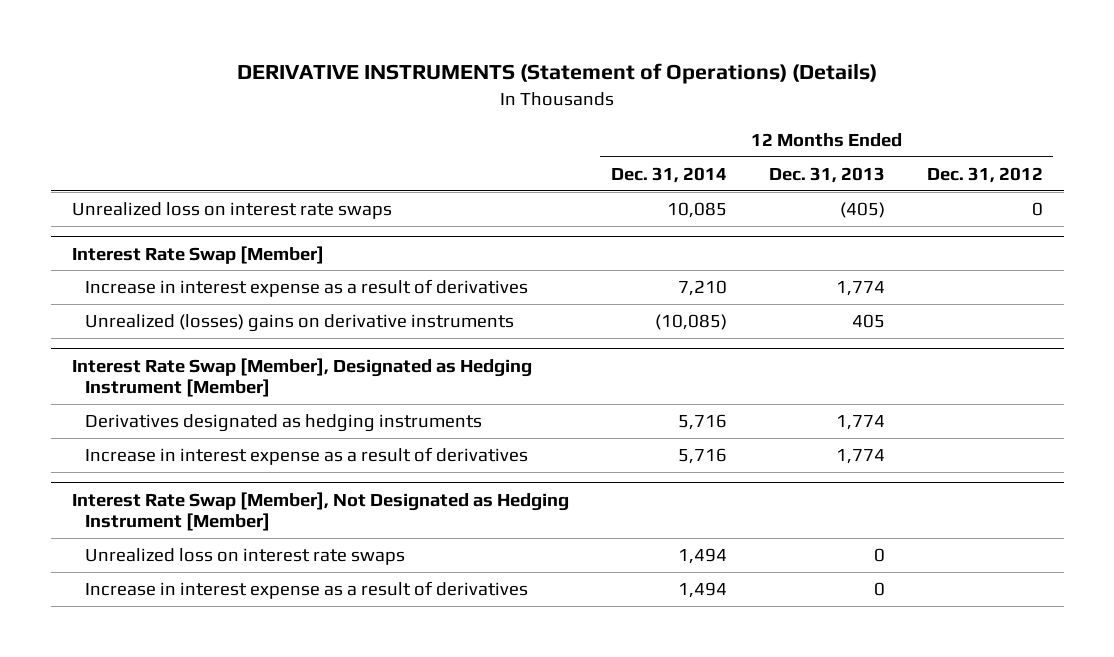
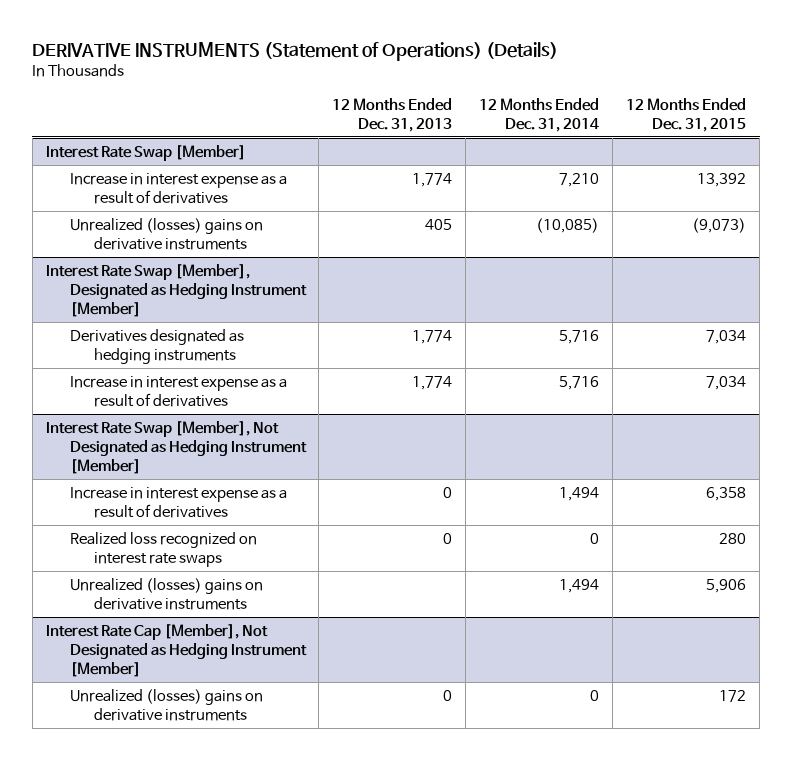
- | 12 Months Ended Dec. 31, 2014 | 12 Months Ended Dec. 31, 2013 | 12 Months Ended Dec. 31, 2012
+ | 12 Months Ended Dec. 31, 2013 | 12 Months Ended Dec. 31, 2014 | 12 Months Ended Dec. 31, 2015
- Unrealized loss on interest rate swaps | 10,085 | (405) | 0
@ Interest Rate Swap [Member], Not Designated as Hedging Instrument [Member]
- Unrealized loss on interest rate swaps | 1,494 | 0 |
+ Realized loss recognized on interest rate swaps | 0 | 0 | 280
+ Unrealized (losses) gains on derivative instruments | | 1,494 | 5,906
+ Interest Rate Cap [Member], Not Designated as Hedging Instrument [Member]
+ Unrealized (losses) gains on derivative instruments | 0 | 0 | 172

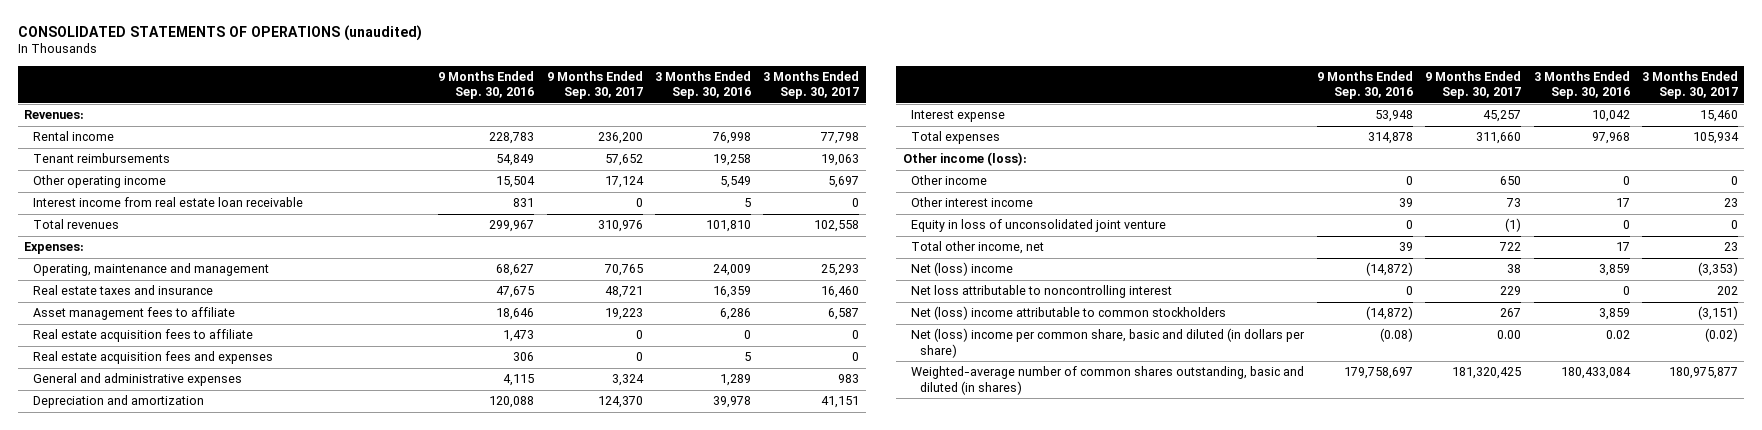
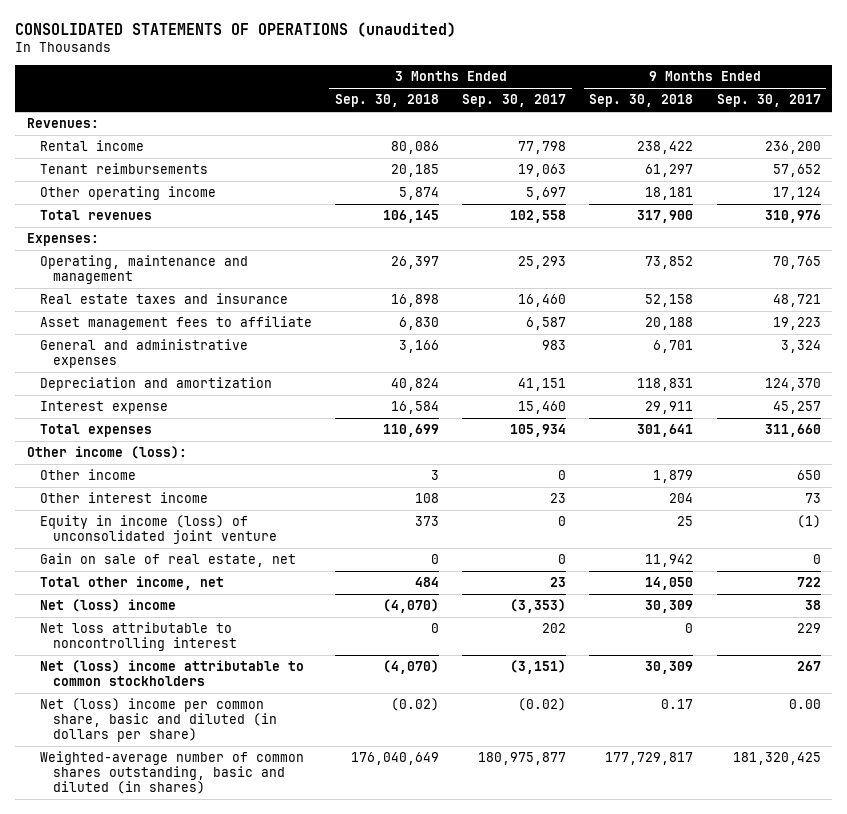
- | 9 Months Ended Sep. 30, 2016 | 9 Months Ended Sep. 30, 2017 | 3 Months Ended Sep. 30, 2016 | 3 Months Ended Sep. 30, 2017
+ | 3 Months Ended Sep. 30, 2018 | 3 Months Ended Sep. 30, 2017 | 9 Months Ended Sep. 30, 2018 | 9 Months Ended Sep. 30, 2017
- Interest income from real estate loan receivable | 831 | 0 | 5 | 0
- Real estate acquisition fees to affiliate | 1,473 | 0 | 0 | 0
- Real estate acquisition fees and expenses | 306 | 0 | 5 | 0
- Equity in loss of unconsolidated joint venture | 0 | (1) | 0 | 0
+ Equity in income (loss) of unconsolidated joint venture | 373 | 0 | 25 | (1)
+ Gain on sale of real estate, net | 0 | 0 | 11,942 | 0

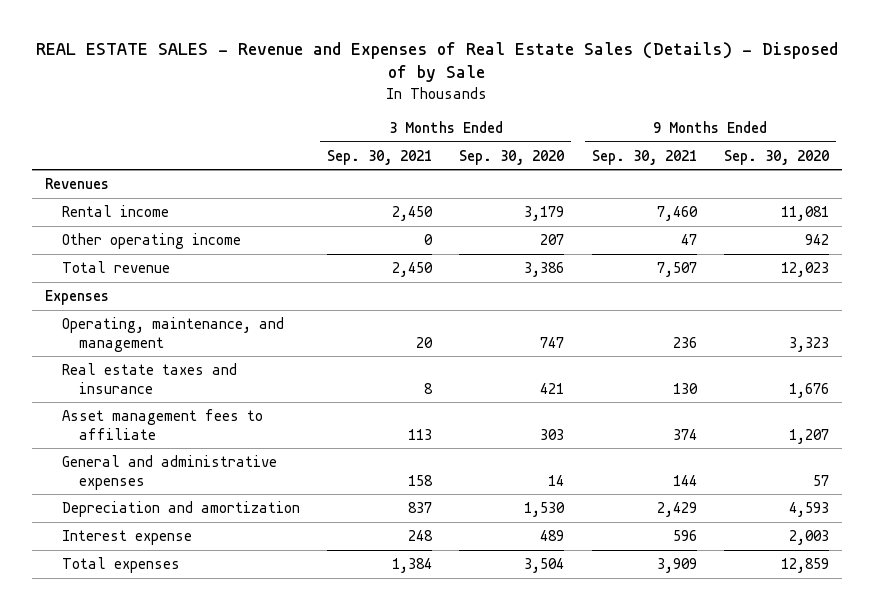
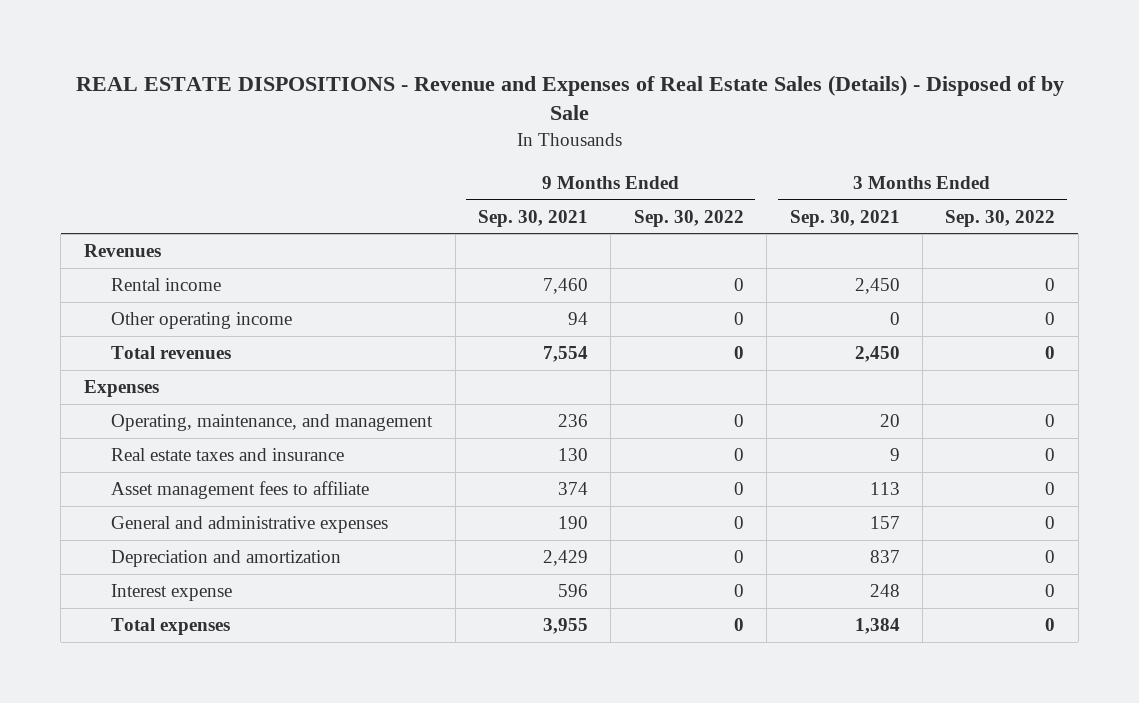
- REAL ESTATE SALES - Revenue and Expenses of Real Estate Sales (Details) - Disposed of by Sale
+ REAL ESTATE DISPOSITIONS - Revenue and Expenses of Real Estate Sales (Details) - Disposed of by Sale
- | 3 Months Ended Sep. 30, 2021 | 3 Months Ended Sep. 30, 2020 | 9 Months Ended Sep. 30, 2021 | 9 Months Ended Sep. 30, 2020
+ | 9 Months Ended Sep. 30, 2021 | 9 Months Ended Sep. 30, 2022 | 3 Months Ended Sep. 30, 2021 | 3 Months Ended Sep. 30, 2022
- Other operating income | 0 | 207 | 47 | 942
- Total revenue | 2,450 | 3,386 | 7,507 | 12,023
+ Other operating income | 94 | 0 | 0 | 0
+ Total revenues | 7,554 | 0 | 2,450 | 0
- Real estate taxes and insurance | 8 | 421 | 130 | 1,676
+ Real estate taxes and insurance | 130 | 0 | 9 | 0
- General and administrative expenses | 158 | 14 | 144 | 57
+ General and administrative expenses | 190 | 0 | 157 | 0
- Total expenses | 1,384 | 3,504 | 3,909 | 12,859
+ Total expenses | 3,955 | 0 | 1,384 | 0

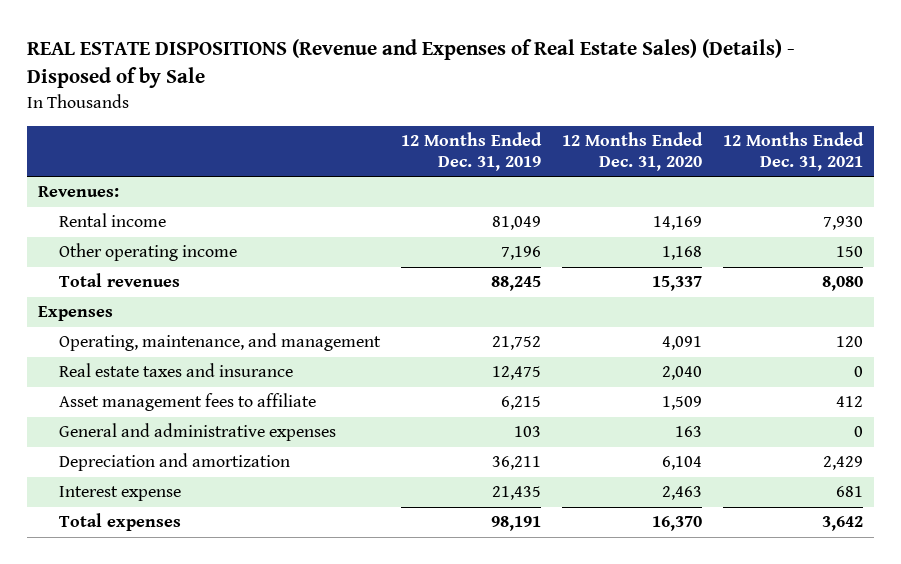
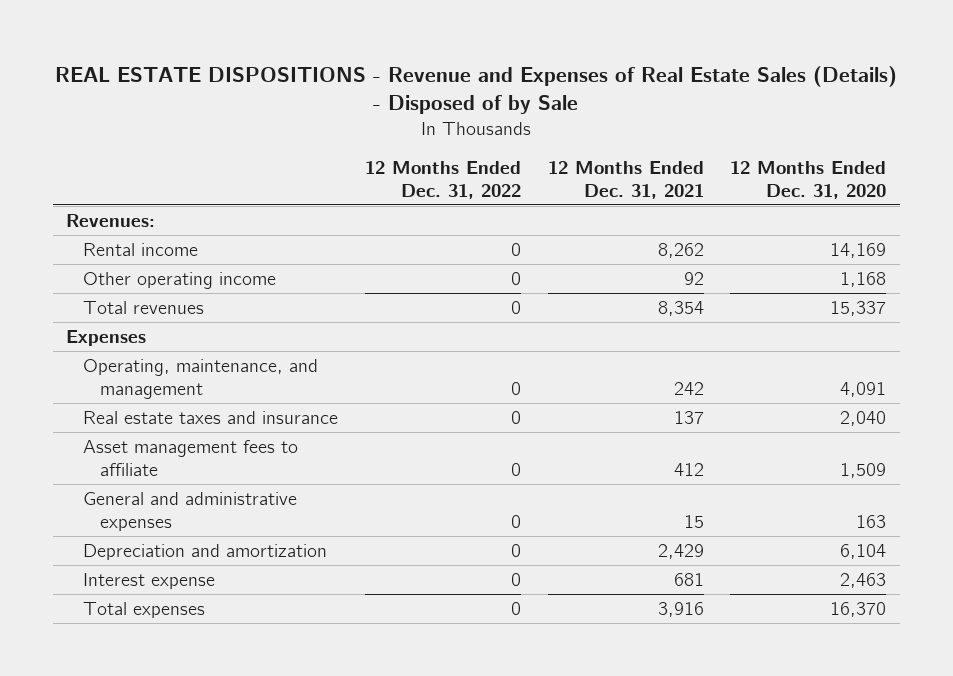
- REAL ESTATE DISPOSITIONS (Revenue and Expenses of Real Estate Sales) (Details) - Disposed of by Sale
+ REAL ESTATE DISPOSITIONS - Revenue and Expenses of Real Estate Sales (Details) - Disposed of by Sale
- | 12 Months Ended Dec. 31, 2019 | 12 Months Ended Dec. 31, 2020 | 12 Months Ended Dec. 31, 2021
+ | 12 Months Ended Dec. 31, 2022 | 12 Months Ended Dec. 31, 2021 | 12 Months Ended Dec. 31, 2020
- Rental income | 81,049 | 14,169 | 7,930
- Other operating income | 7,196 | 1,168 | 150
- Total revenues | 88,245 | 15,337 | 8,080
+ Rental income | 0 | 8,262 | 14,169
+ Other operating income | 0 | 92 | 1,168
+ Total revenues | 0 | 8,354 | 15,337
- Operating, maintenance, and management | 21,752 | 4,091 | 120
- Real estate taxes and insurance | 12,475 | 2,040 | 0
+ Operating, maintenance, and management | 0 | 242 | 4,091
+ Real estate taxes and insurance | 0 | 137 | 2,040
- General and administrative expenses | 103 | 163 | 0
+ General and administrative expenses | 0 | 15 | 163
- Total expenses | 98,191 | 16,370 | 3,642
+ Total expenses | 0 | 3,916 | 16,370

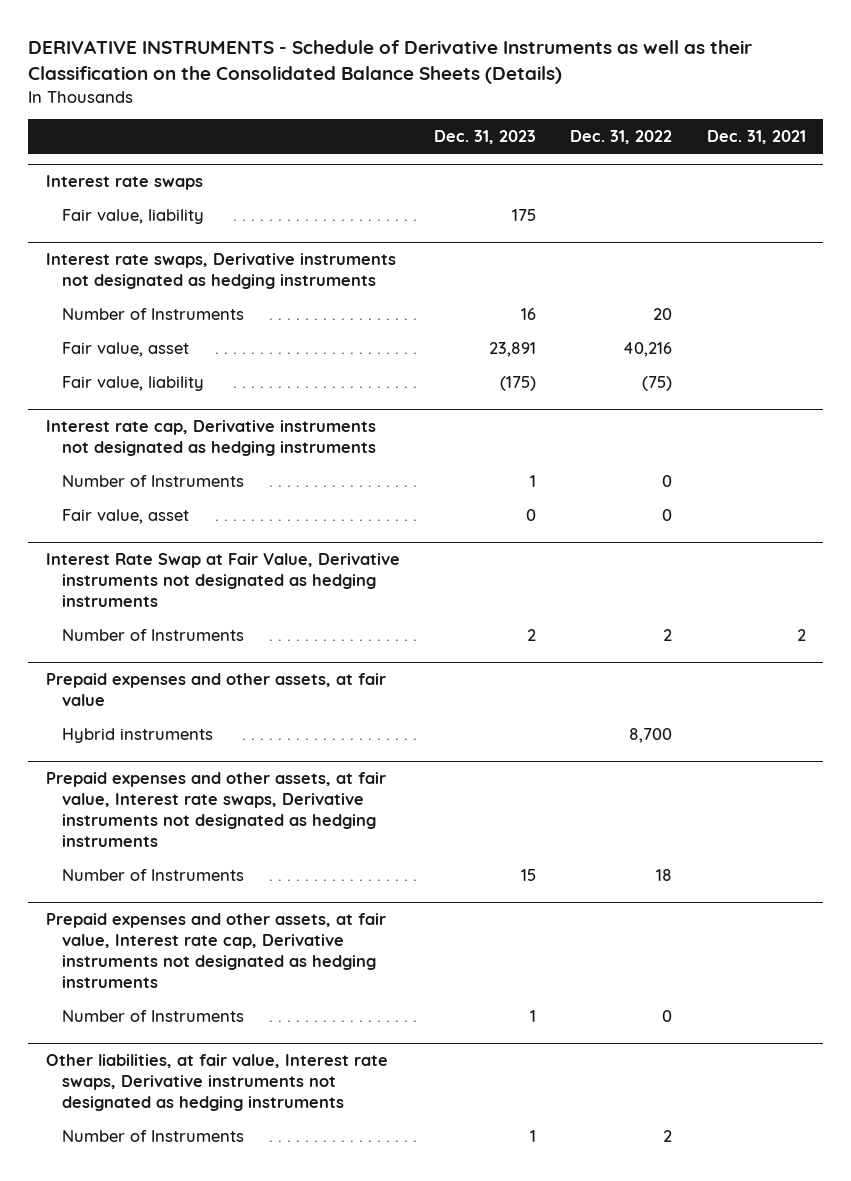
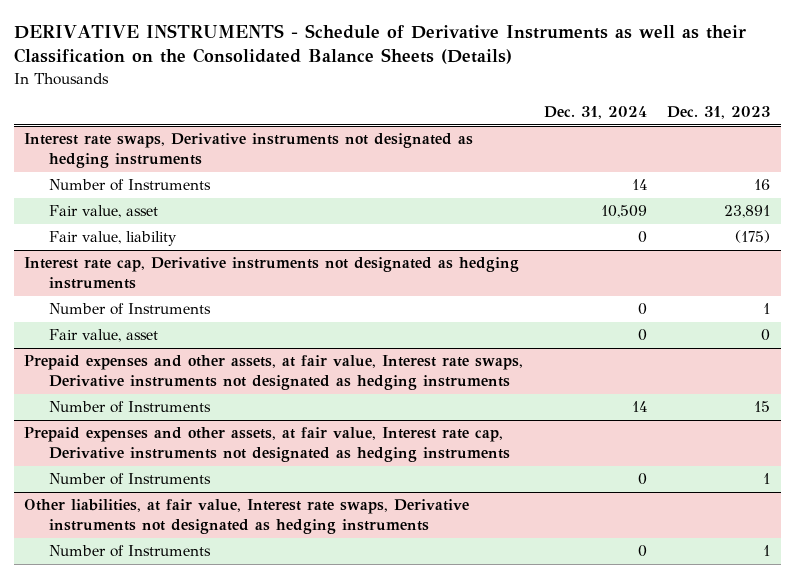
- | Dec. 31, 2023 | Dec. 31, 2022 | Dec. 31, 2021
+ | Dec. 31, 2024 | Dec. 31, 2023
- Interest rate swaps
- Fair value, liability | 175 | |
- Interest Rate Swap at Fair Value, Derivative instruments not designated as hedging instruments
- Number of Instruments | 2 | 2 | 2
- Prepaid expenses and other assets, at fair value
- Hybrid instruments | | 8,700 |

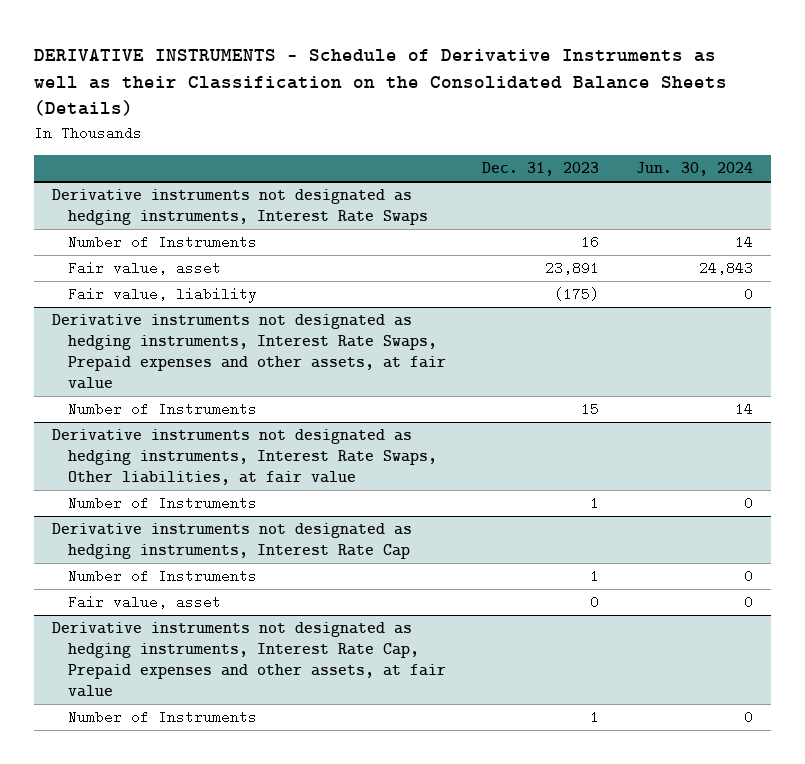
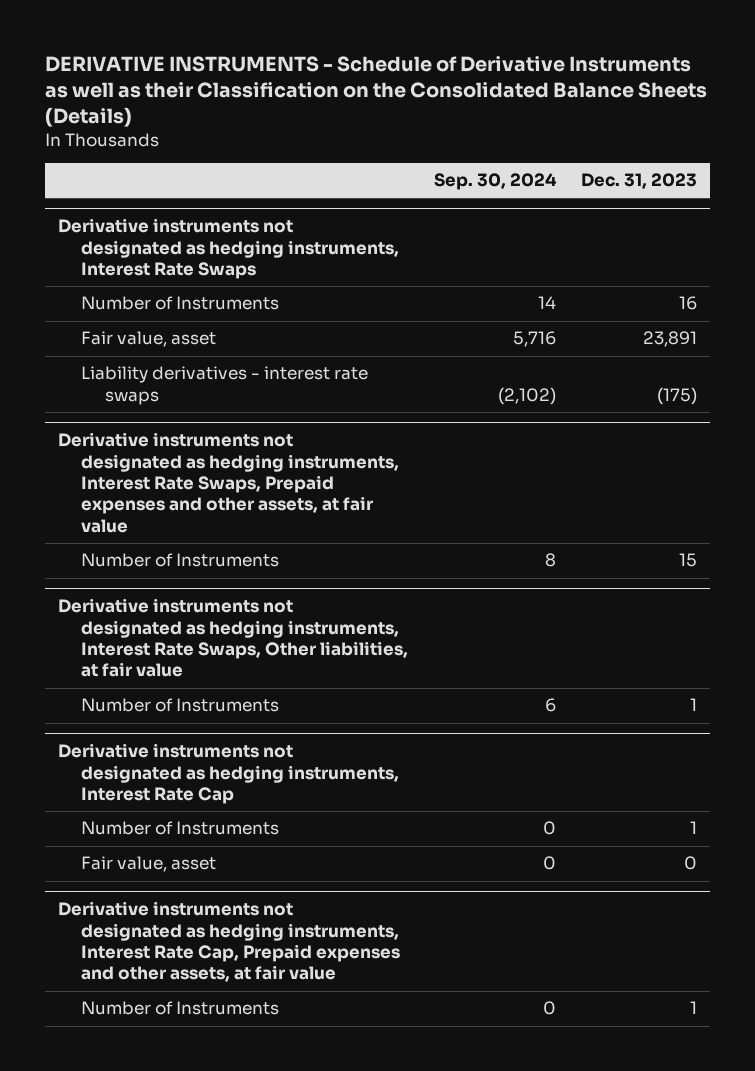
- | Dec. 31, 2023 | Jun. 30, 2024
+ | Sep. 30, 2024 | Dec. 31, 2023
@ Derivative instruments not designated as hedging instruments, Interest Rate Swaps
- Fair value, liability | (175) | 0
+ Liability derivatives - interest rate swaps | (2,102) | (175)

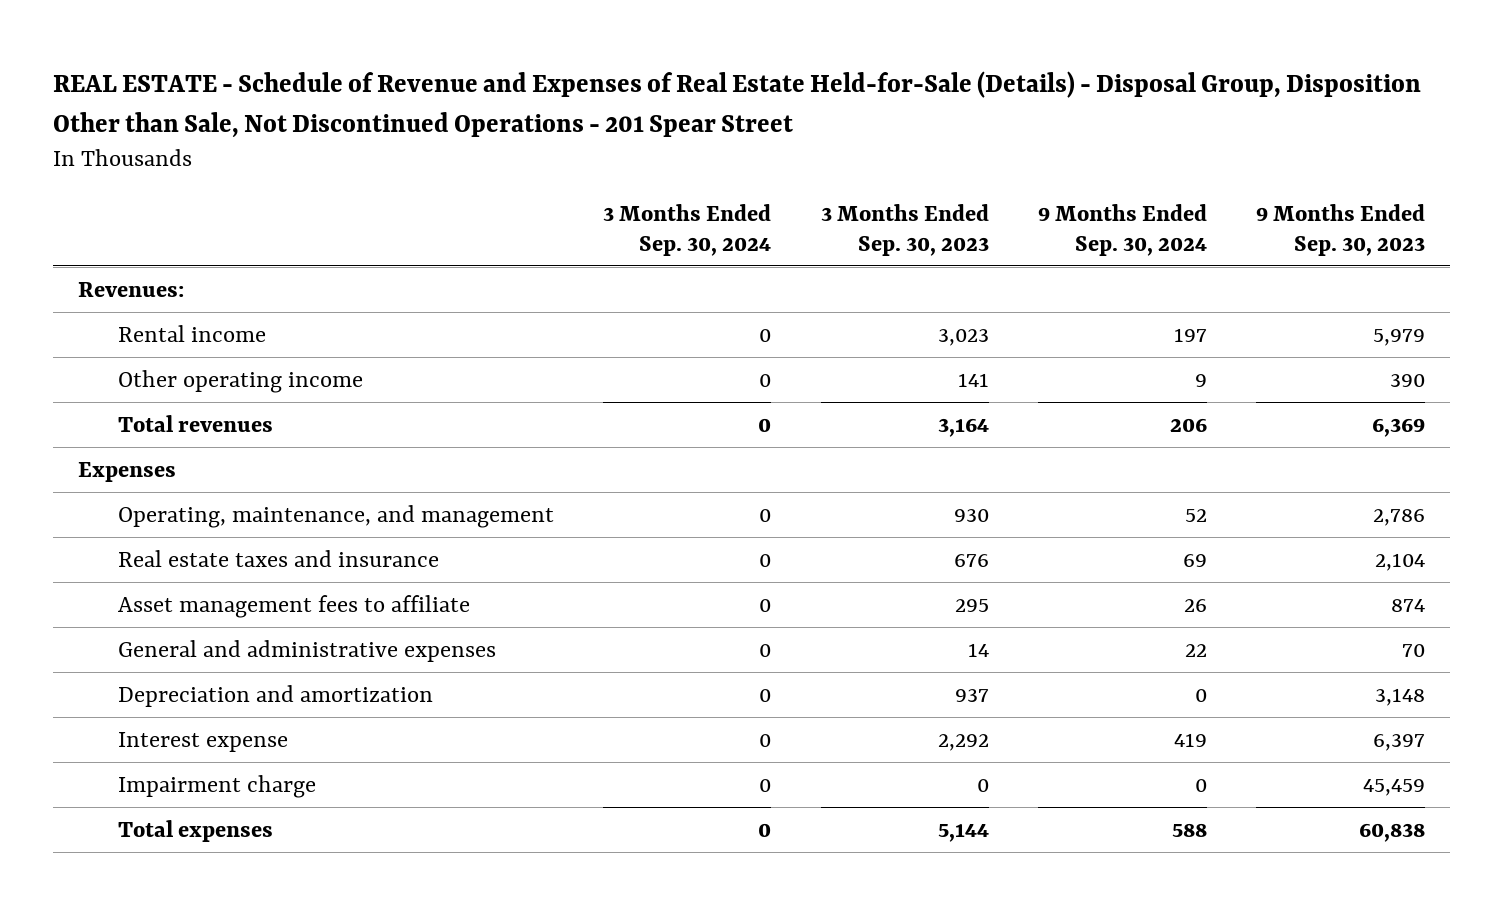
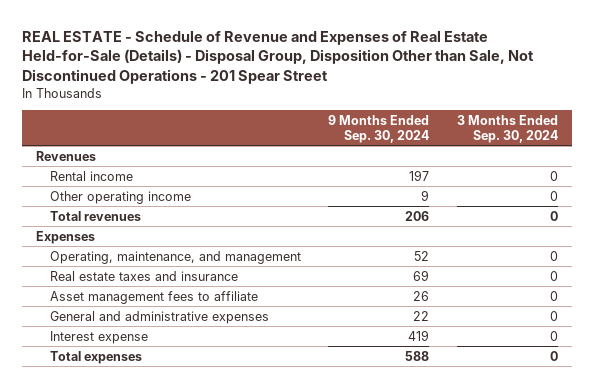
- | 3 Months Ended Sep. 30, 2024 | 3 Months Ended Sep. 30, 2023 | 9 Months Ended Sep. 30, 2024 | 9 Months Ended Sep. 30, 2023
+ | 9 Months Ended Sep. 30, 2024 | 3 Months Ended Sep. 30, 2024
- Revenues:
+ Revenues
- Depreciation and amortization | 0 | 937 | 0 | 3,148
- Impairment charge | 0 | 0 | 0 | 45,459

